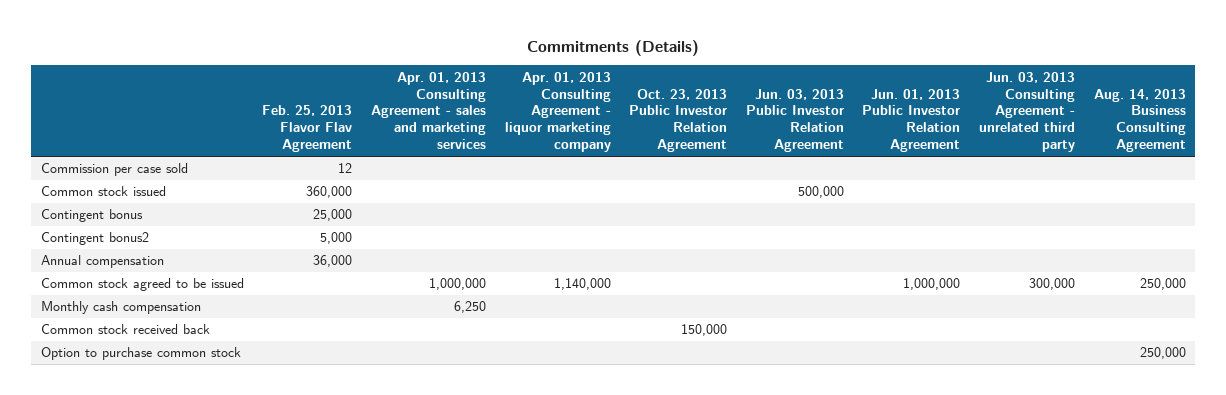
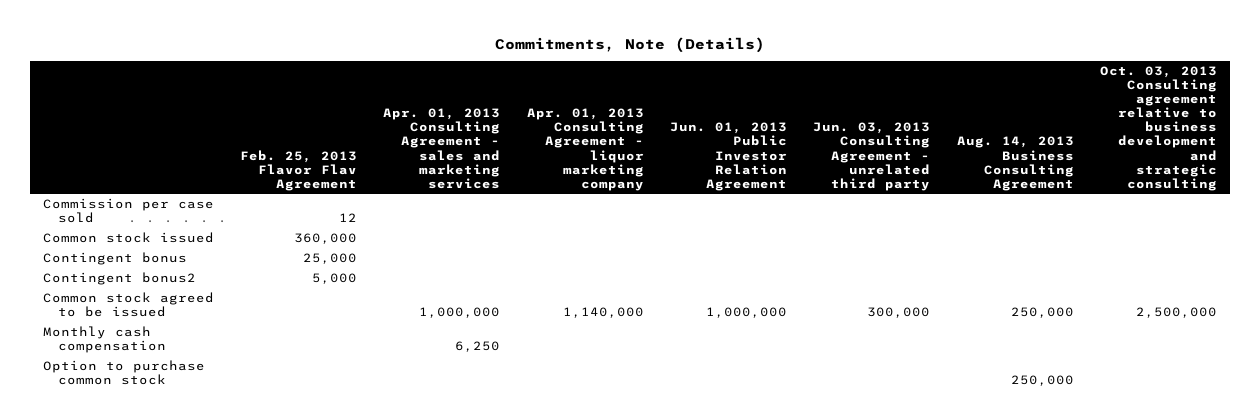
- Commitments (Details)
+ Commitments, Note (Details)
- | Feb. 25, 2013 Flavor Flav Agreement | Apr. 01, 2013 Consulting Agreement - sales and marketing services | Apr. 01, 2013 Consulting Agreement - liquor marketing company | Oct. 23, 2013 Public Investor Relation Agreement | Jun. 03, 2013 Public Investor Relation Agreement | Jun. 01, 2013 Public Investor Relation Agreement | Jun. 03, 2013 Consulting Agreement - unrelated third party | Aug. 14, 2013 Business Consulting Agreement
+ | Feb. 25, 2013 Flavor Flav Agreement | Apr. 01, 2013 Consulting Agreement - sales and marketing services | Apr. 01, 2013 Consulting Agreement - liquor marketing company | Jun. 01, 2013 Public Investor Relation Agreement | Jun. 03, 2013 Consulting Agreement - unrelated third party | Aug. 14, 2013 Business Consulting Agreement | Oct. 03, 2013 Consulting agreement relative to business development and strategic consulting
- Annual compensation | 36,000 | | | | | | |
- Common stock received back | | | | 150,000 | | | |

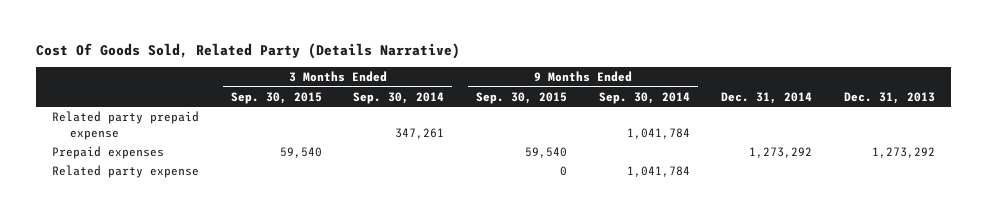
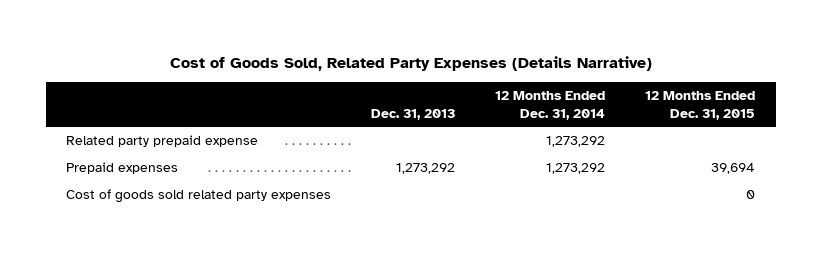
- Cost Of Goods Sold, Related Party (Details Narrative)
+ Cost of Goods Sold, Related Party Expenses (Details Narrative)
- | 3 Months Ended Sep. 30, 2015 | 3 Months Ended Sep. 30, 2014 | 9 Months Ended Sep. 30, 2015 | 9 Months Ended Sep. 30, 2014 | Dec. 31, 2014 | Dec. 31, 2013
+ | Dec. 31, 2013 | 12 Months Ended Dec. 31, 2014 | 12 Months Ended Dec. 31, 2015
- Related party expense | | | 0 | 1,041,784 | |
+ Cost of goods sold related party expenses | | | 0

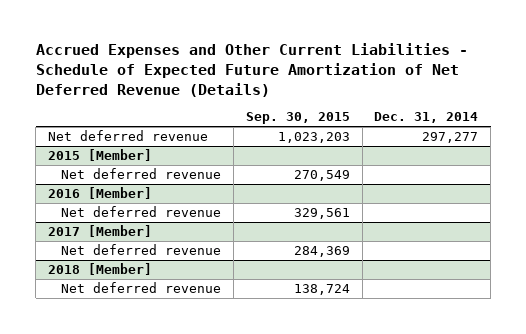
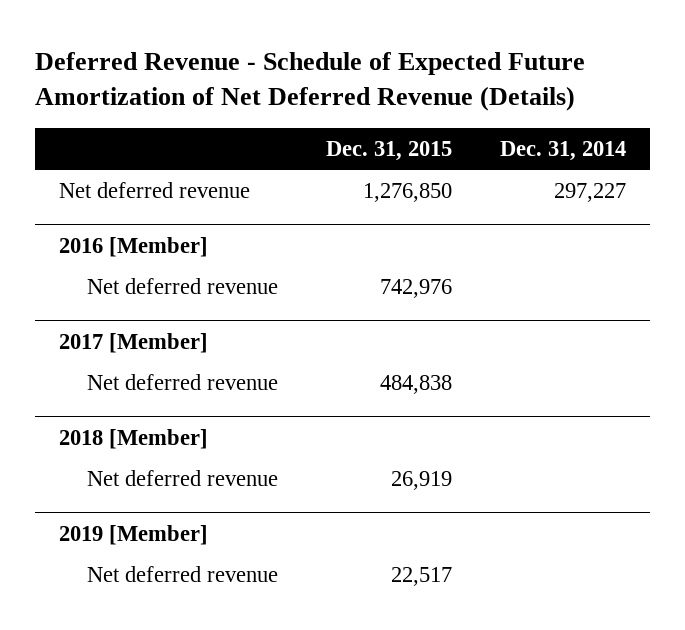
- Accrued Expenses and Other Current Liabilities - Schedule of Expected Future Amortization of Net Deferred Revenue (Details)
+ Deferred Revenue - Schedule of Expected Future Amortization of Net Deferred Revenue (Details)
- | Sep. 30, 2015 | Dec. 31, 2014
+ | Dec. 31, 2015 | Dec. 31, 2014
- Net deferred revenue | 1,023,203 | 297,277
- 2015 [Member]
- Net deferred revenue | 270,549 |
+ Net deferred revenue | 1,276,850 | 297,227
+ 2019 [Member]
+ Net deferred revenue | 22,517 |

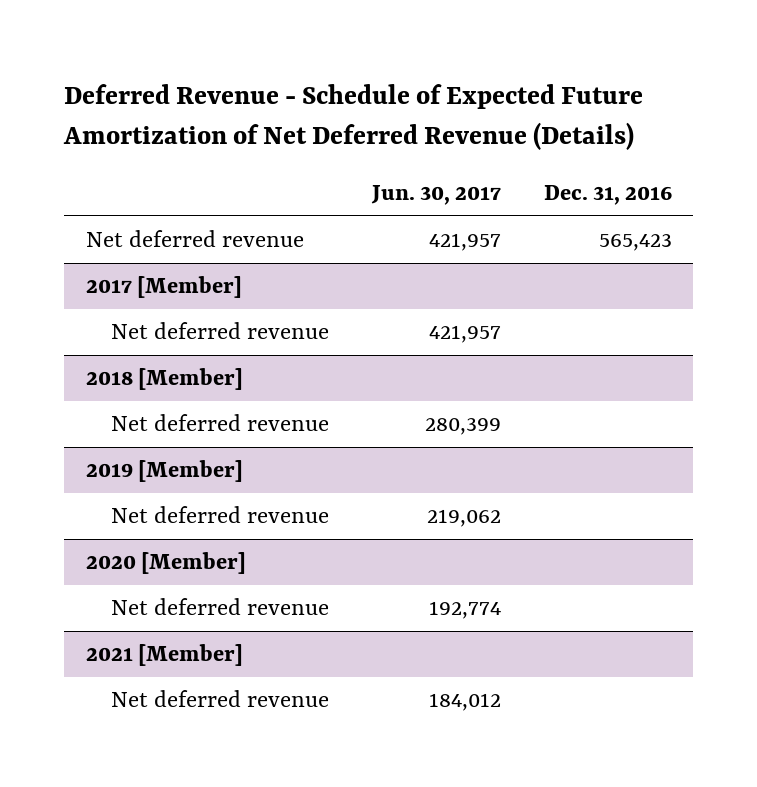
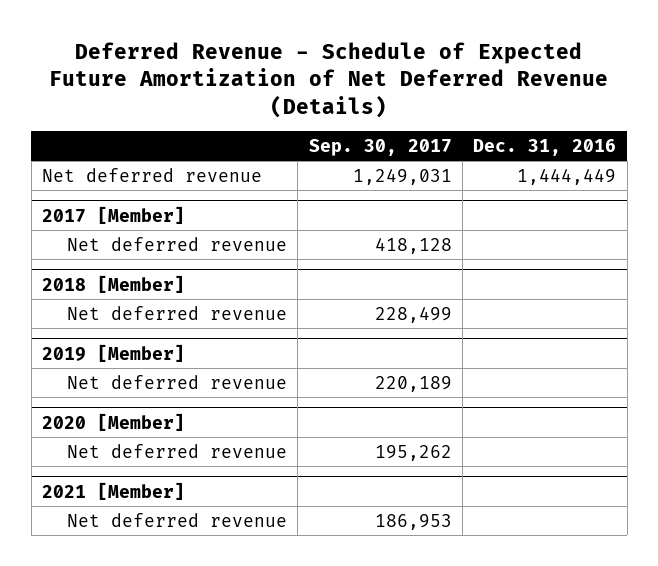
- | Jun. 30, 2017 | Dec. 31, 2016
+ | Sep. 30, 2017 | Dec. 31, 2016
- Net deferred revenue | 421,957 | 565,423
+ Net deferred revenue | 1,249,031 | 1,444,449

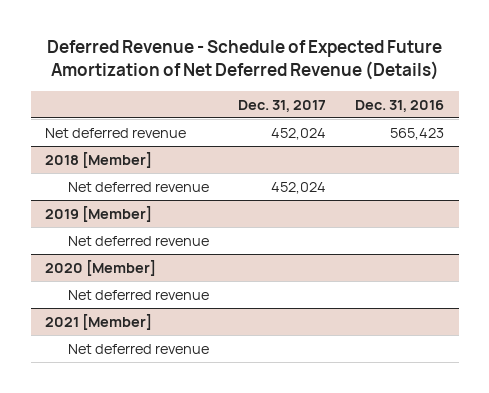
- | Sep. 30, 2017 | Dec. 31, 2016
+ | Dec. 31, 2017 | Dec. 31, 2016
- Net deferred revenue | 1,249,031 | 1,444,449
- 2017 [Member]
- Net deferred revenue | 418,128 |
+ Net deferred revenue | 452,024 | 565,423

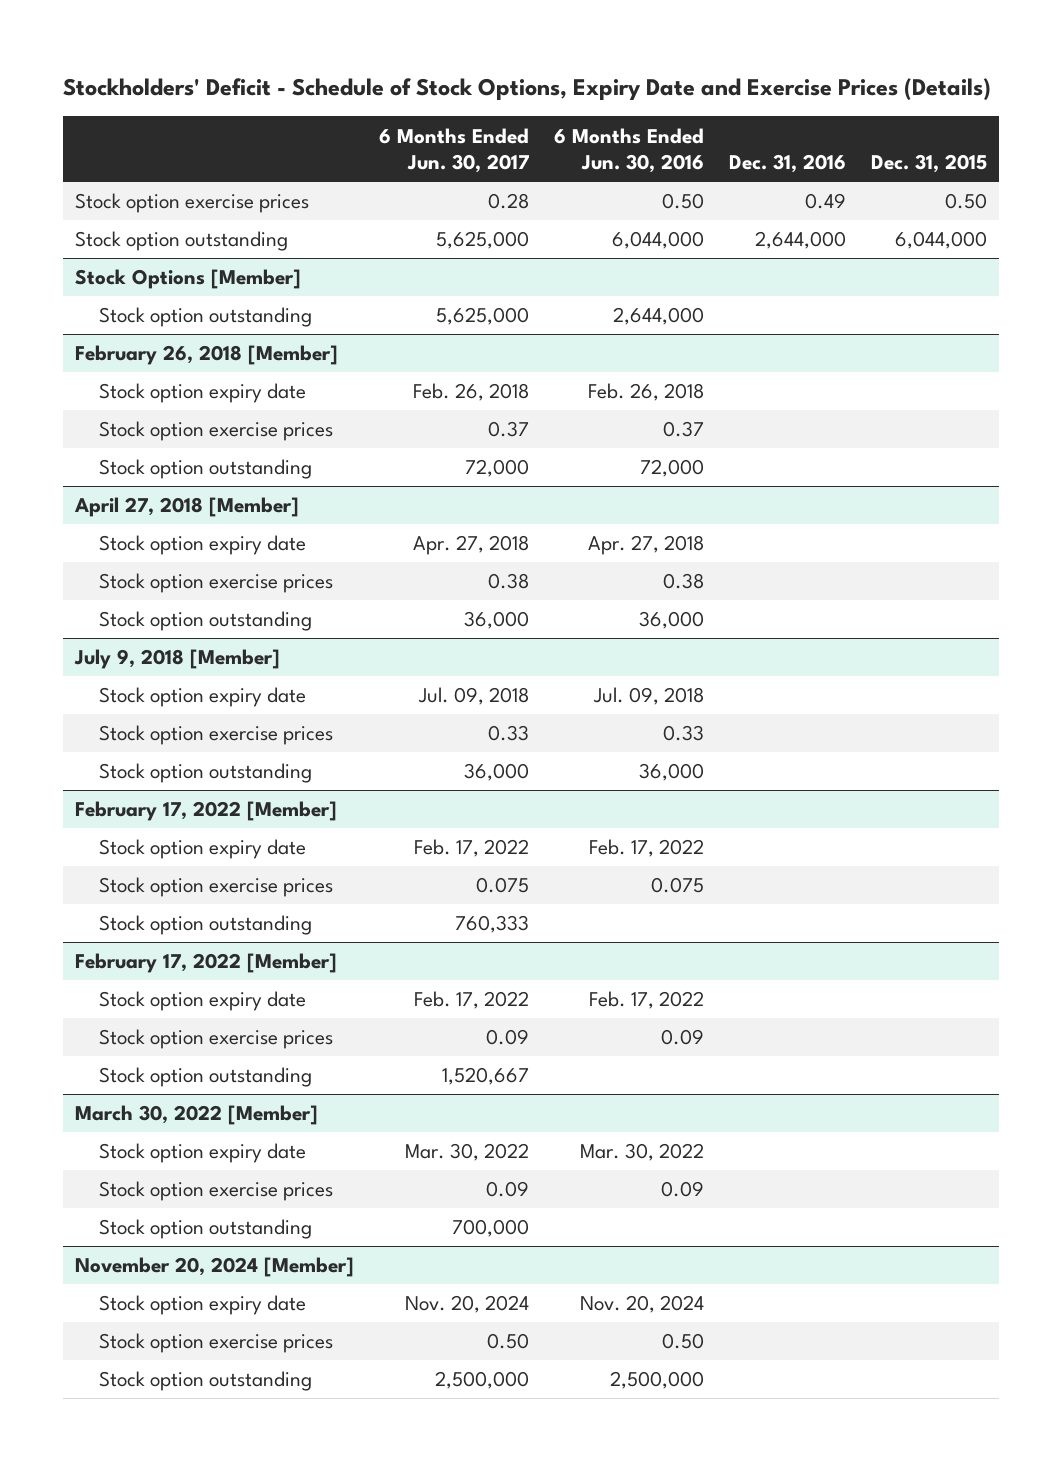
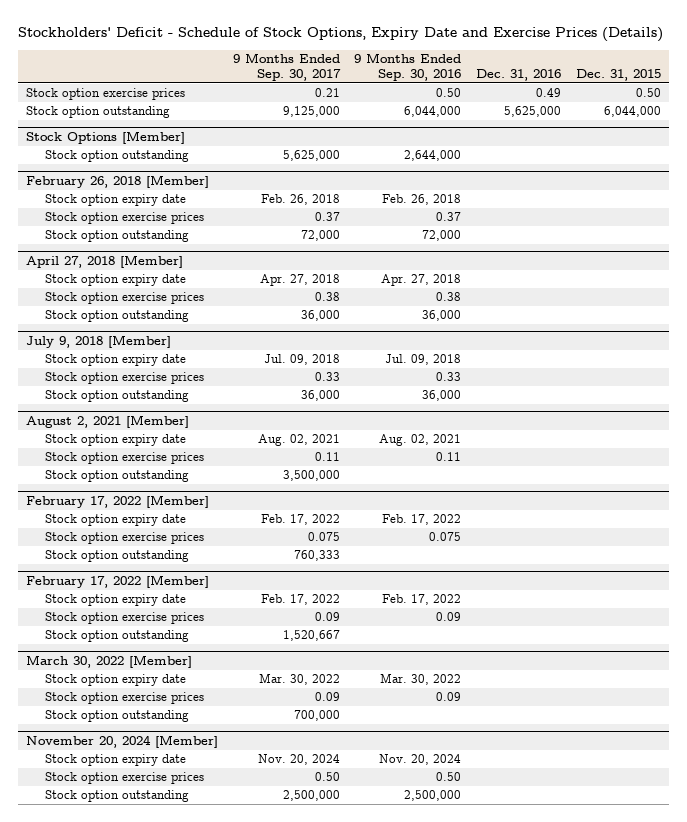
- | 6 Months Ended Jun. 30, 2017 | 6 Months Ended Jun. 30, 2016 | Dec. 31, 2016 | Dec. 31, 2015
+ | 9 Months Ended Sep. 30, 2017 | 9 Months Ended Sep. 30, 2016 | Dec. 31, 2016 | Dec. 31, 2015
- Stock option outstanding | 5,625,000 | 6,044,000 | 2,644,000 | 6,044,000
+ Stock option outstanding | 9,125,000 | 6,044,000 | 5,625,000 | 6,044,000
+ August 2, 2021 [Member]
+ Stock option expiry date | Aug. 02, 2021 | Aug. 02, 2021 | |
+ Stock option exercise prices | 0.11 | 0.11 | |
+ Stock option outstanding | 3,500,000 | | |

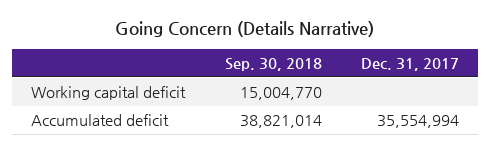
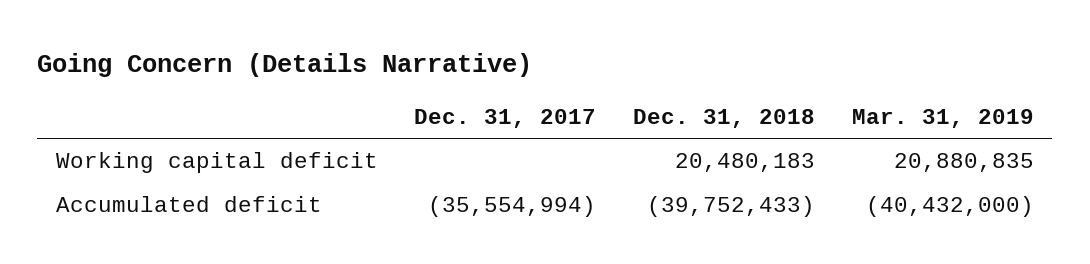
- | Sep. 30, 2018 | Dec. 31, 2017
+ | Dec. 31, 2017 | Dec. 31, 2018 | Mar. 31, 2019
- Accumulated deficit | 38,821,014 | 35,554,994
+ Accumulated deficit | (35,554,994) | (39,752,433) | (40,432,000)

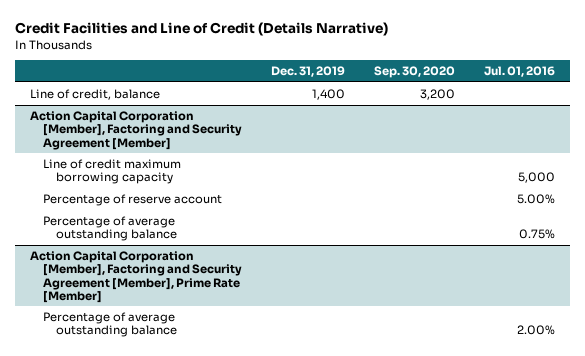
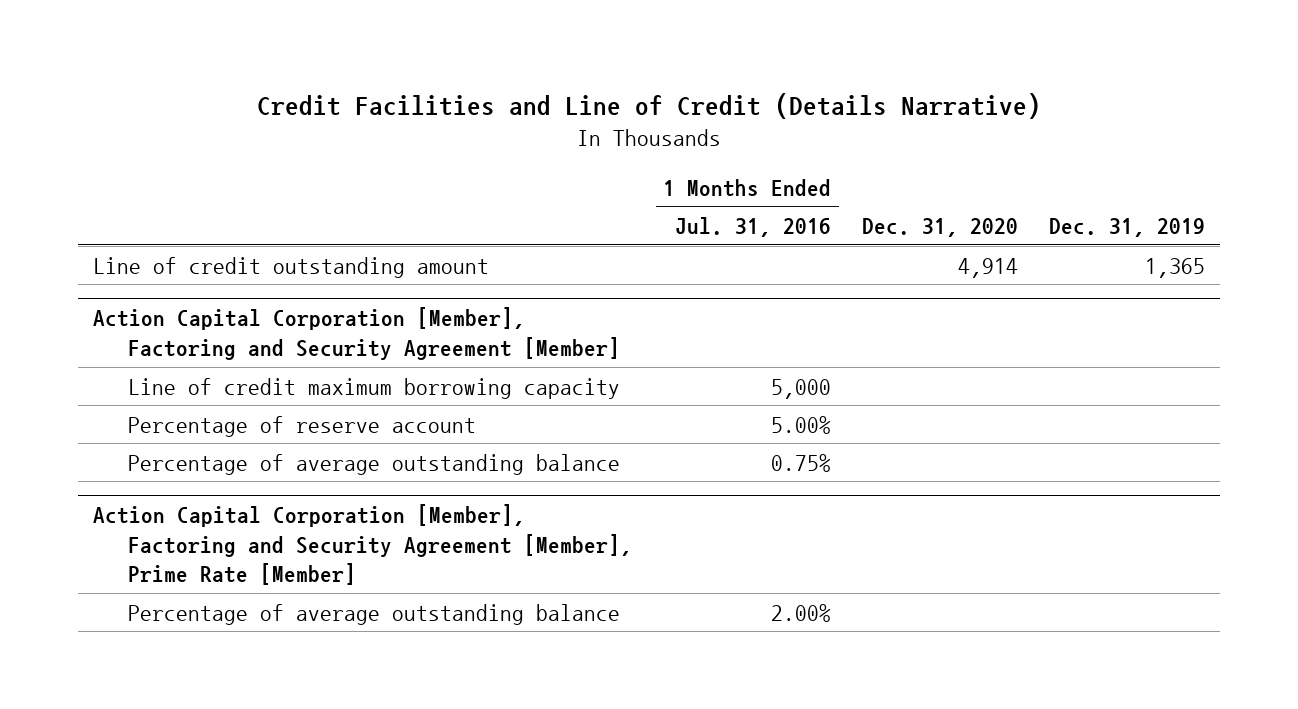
- | Dec. 31, 2019 | Sep. 30, 2020 | Jul. 01, 2016
+ | 1 Months Ended Jul. 31, 2016 | Dec. 31, 2020 | Dec. 31, 2019
- Line of credit, balance | 1,400 | 3,200 |
+ Line of credit outstanding amount | | 4,914 | 1,365

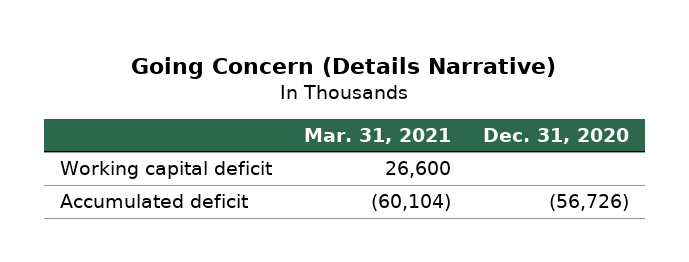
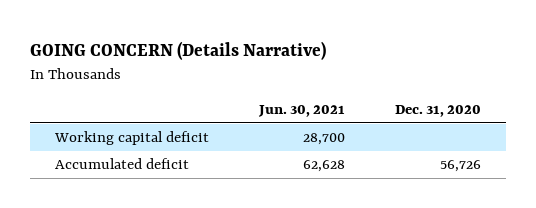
- Going Concern (Details Narrative)
+ GOING CONCERN (Details Narrative)
- | Mar. 31, 2021 | Dec. 31, 2020
+ | Jun. 30, 2021 | Dec. 31, 2020
- Accumulated deficit | (60,104) | (56,726)
+ Accumulated deficit | 62,628 | 56,726

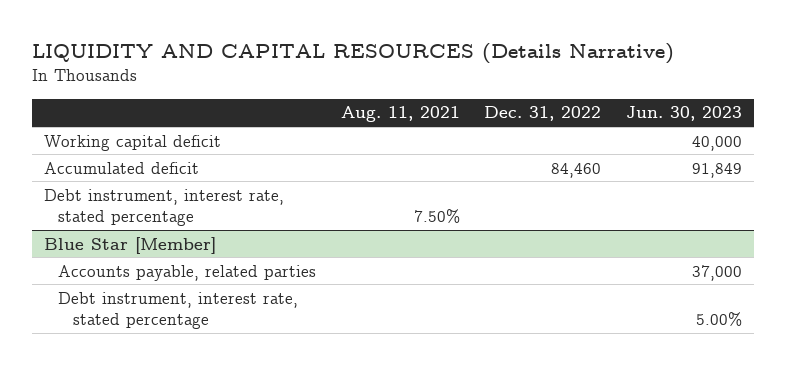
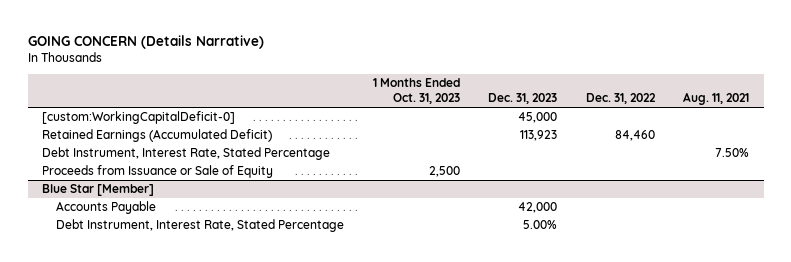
- LIQUIDITY AND CAPITAL RESOURCES (Details Narrative)
+ GOING CONCERN (Details Narrative)
- | Aug. 11, 2021 | Dec. 31, 2022 | Jun. 30, 2023
+ | 1 Months Ended Oct. 31, 2023 | Dec. 31, 2023 | Dec. 31, 2022 | Aug. 11, 2021
- Working capital deficit | | | 40,000
- Accumulated deficit | | 84,460 | 91,849
- Debt instrument, interest rate, stated percentage | 7.50% | |
+ [custom:WorkingCapitalDeficit-0] | | 45,000 | |
+ Retained Earnings (Accumulated Deficit) | | 113,923 | 84,460 |
+ Debt Instrument, Interest Rate, Stated Percentage | | | | 7.50%
+ Proceeds from Issuance or Sale of Equity | 2,500 | | |
@ Blue Star [Member]
- Accounts payable, related parties | | | 37,000
- Debt instrument, interest rate, stated percentage | | | 5.00%
+ Accounts Payable | | 42,000 | |
+ Debt Instrument, Interest Rate, Stated Percentage | | 5.00% | |

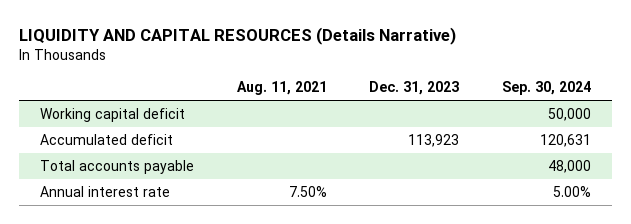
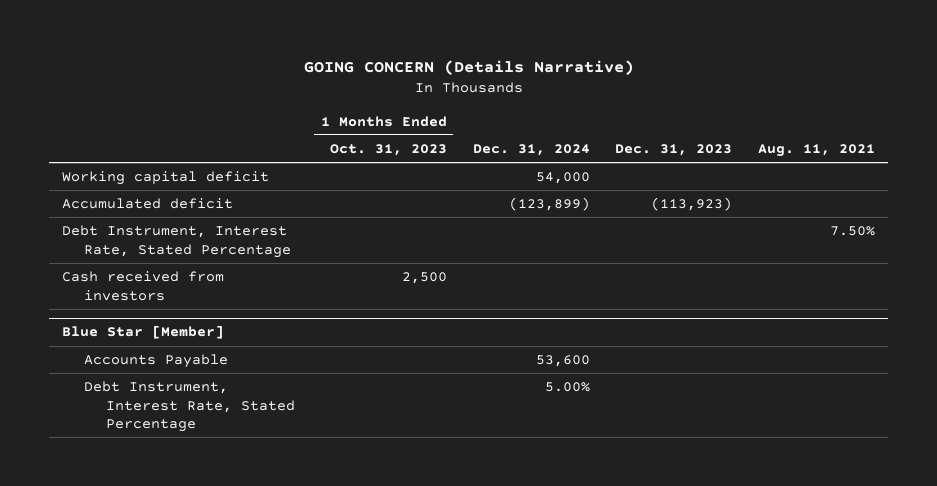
- LIQUIDITY AND CAPITAL RESOURCES (Details Narrative)
+ GOING CONCERN (Details Narrative)
- | Aug. 11, 2021 | Dec. 31, 2023 | Sep. 30, 2024
+ | 1 Months Ended Oct. 31, 2023 | Dec. 31, 2024 | Dec. 31, 2023 | Aug. 11, 2021
- Accumulated deficit | | 113,923 | 120,631
- Total accounts payable | | | 48,000
- Annual interest rate | 7.50% | | 5.00%
+ Accumulated deficit | | (123,899) | (113,923) |
+ Debt Instrument, Interest Rate, Stated Percentage | | | | 7.50%
+ Cash received from investors | 2,500 | | |
+ Blue Star [Member]
+ Accounts Payable | | 53,600 | |
+ Debt Instrument, Interest Rate, Stated Percentage | | 5.00% | |

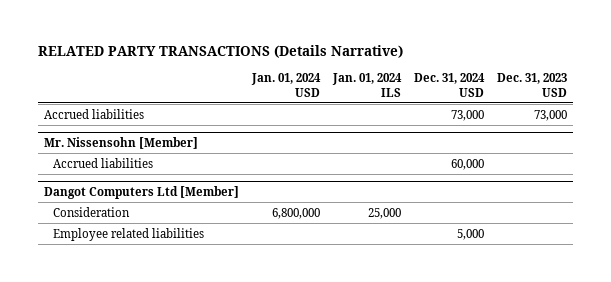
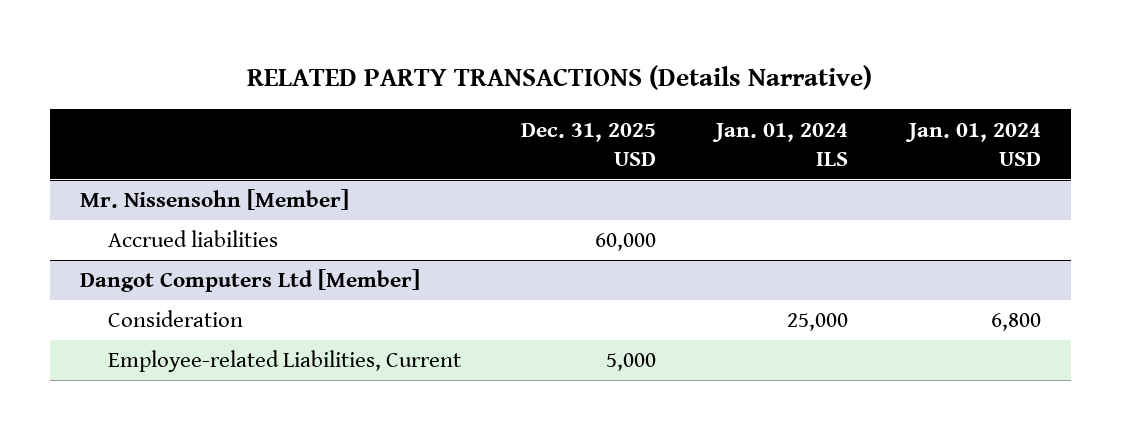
- | Jan. 01, 2024 USD | Jan. 01, 2024 ILS | Dec. 31, 2024 USD | Dec. 31, 2023 USD
+ | Dec. 31, 2025 USD | Jan. 01, 2024 ILS | Jan. 01, 2024 USD
- Accrued liabilities | | | 73,000 | 73,000
@ Dangot Computers Ltd [Member]
- Consideration | 6,800,000 | 25,000 | |
- Employee related liabilities | | | 5,000 |
+ Consideration | | 25,000 | 6,800
+ Employee-related Liabilities, Current | 5,000 | |

